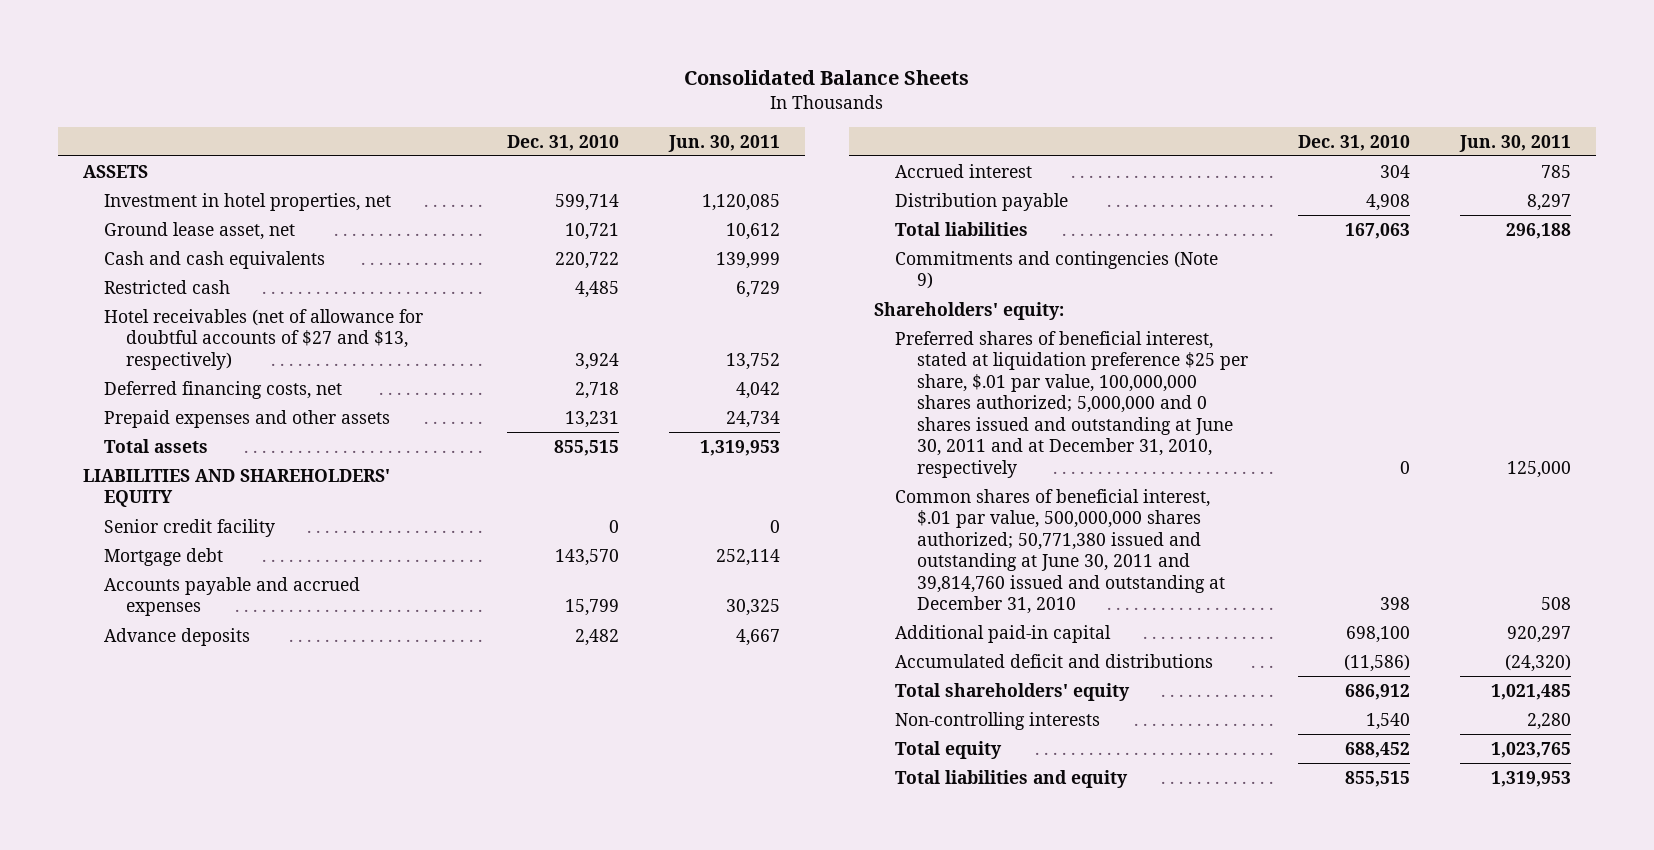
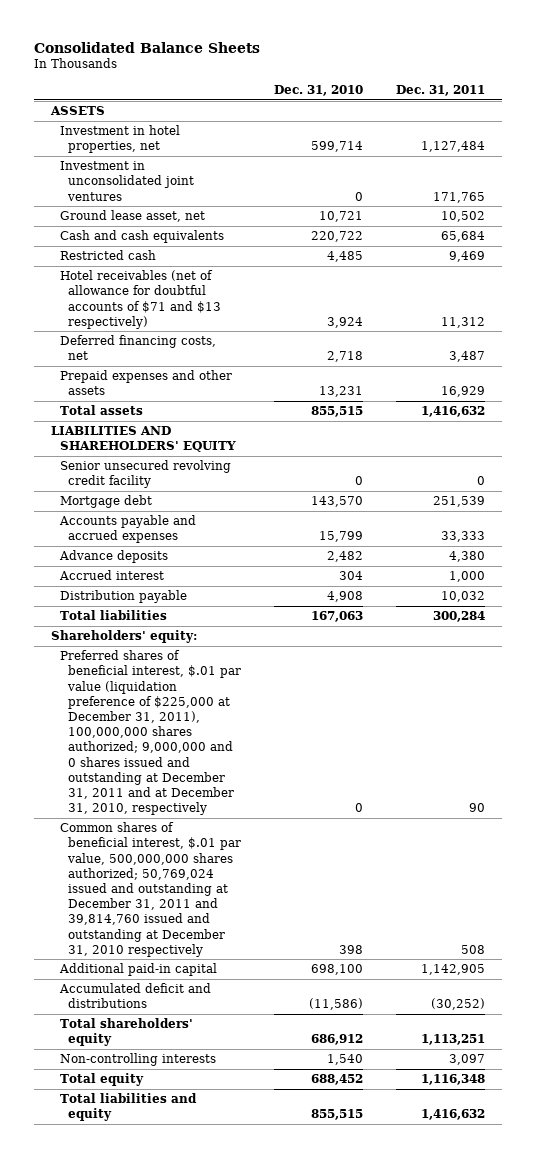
- | Dec. 31, 2010 | Jun. 30, 2011
+ | Dec. 31, 2010 | Dec. 31, 2011
+ Investment in unconsolidated joint ventures | 0 | 171,765
- Hotel receivables (net of allowance for doubtful accounts of $27 and $13, respectively) | 3,924 | 13,752
+ Hotel receivables (net of allowance for doubtful accounts of $71 and $13 respectively) | 3,924 | 11,312
- Senior credit facility | 0 | 0
+ Senior unsecured revolving credit facility | 0 | 0
- Commitments and contingencies (Note 9)
- Preferred shares of beneficial interest, stated at liquidation preference $25 per share, $.01 par value, 100,000,000 shares authorized; 5,000,000 and 0 shares issued and outstanding at June 30, 2011 and at December 31, 2010, respectively | 0 | 125,000
- Common shares of beneficial interest, $.01 par value, 500,000,000 shares authorized; 50,771,380 issued and outstanding at June 30, 2011 and 39,814,760 issued and outstanding at December 31, 2010 | 398 | 508
+ Preferred shares of beneficial interest, $.01 par value (liquidation preference of $225,000 at December 31, 2011), 100,000,000 shares authorized; 9,000,000 and 0 shares issued and outstanding at December 31, 2011 and at December 31, 2010, respectively | 0 | 90
+ Common shares of beneficial interest, $.01 par value, 500,000,000 shares authorized; 50,769,024 issued and outstanding at December 31, 2011 and 39,814,760 issued and outstanding at December 31, 2010 respectively | 398 | 508

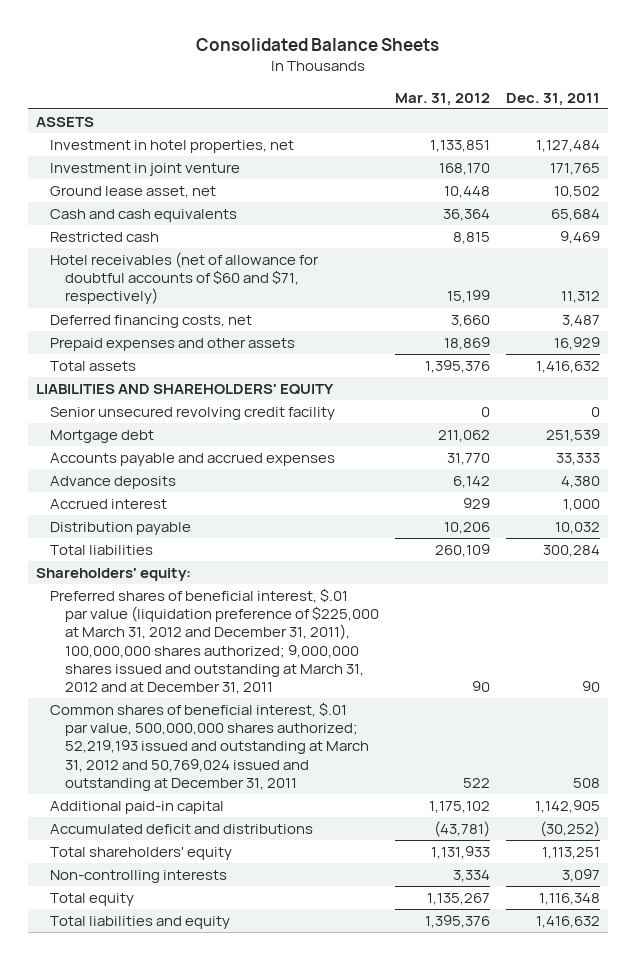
- | Dec. 31, 2010 | Dec. 31, 2011
+ | Mar. 31, 2012 | Dec. 31, 2011
- Investment in unconsolidated joint ventures | 0 | 171,765
+ Investment in joint venture | 168,170 | 171,765
- Hotel receivables (net of allowance for doubtful accounts of $71 and $13 respectively) | 3,924 | 11,312
+ Hotel receivables (net of allowance for doubtful accounts of $60 and $71, respectively) | 15,199 | 11,312
- Preferred shares of beneficial interest, $.01 par value (liquidation preference of $225,000 at December 31, 2011), 100,000,000 shares authorized; 9,000,000 and 0 shares issued and outstanding at December 31, 2011 and at December 31, 2010, respectively | 0 | 90
- Common shares of beneficial interest, $.01 par value, 500,000,000 shares authorized; 50,769,024 issued and outstanding at December 31, 2011 and 39,814,760 issued and outstanding at December 31, 2010 respectively | 398 | 508
+ Preferred shares of beneficial interest, $.01 par value (liquidation preference of $225,000 at March 31, 2012 and December 31, 2011), 100,000,000 shares authorized; 9,000,000 shares issued and outstanding at March 31, 2012 and at December 31, 2011 | 90 | 90
+ Common shares of beneficial interest, $.01 par value, 500,000,000 shares authorized; 52,219,193 issued and outstanding at March 31, 2012 and 50,769,024 issued and outstanding at December 31, 2011 | 522 | 508

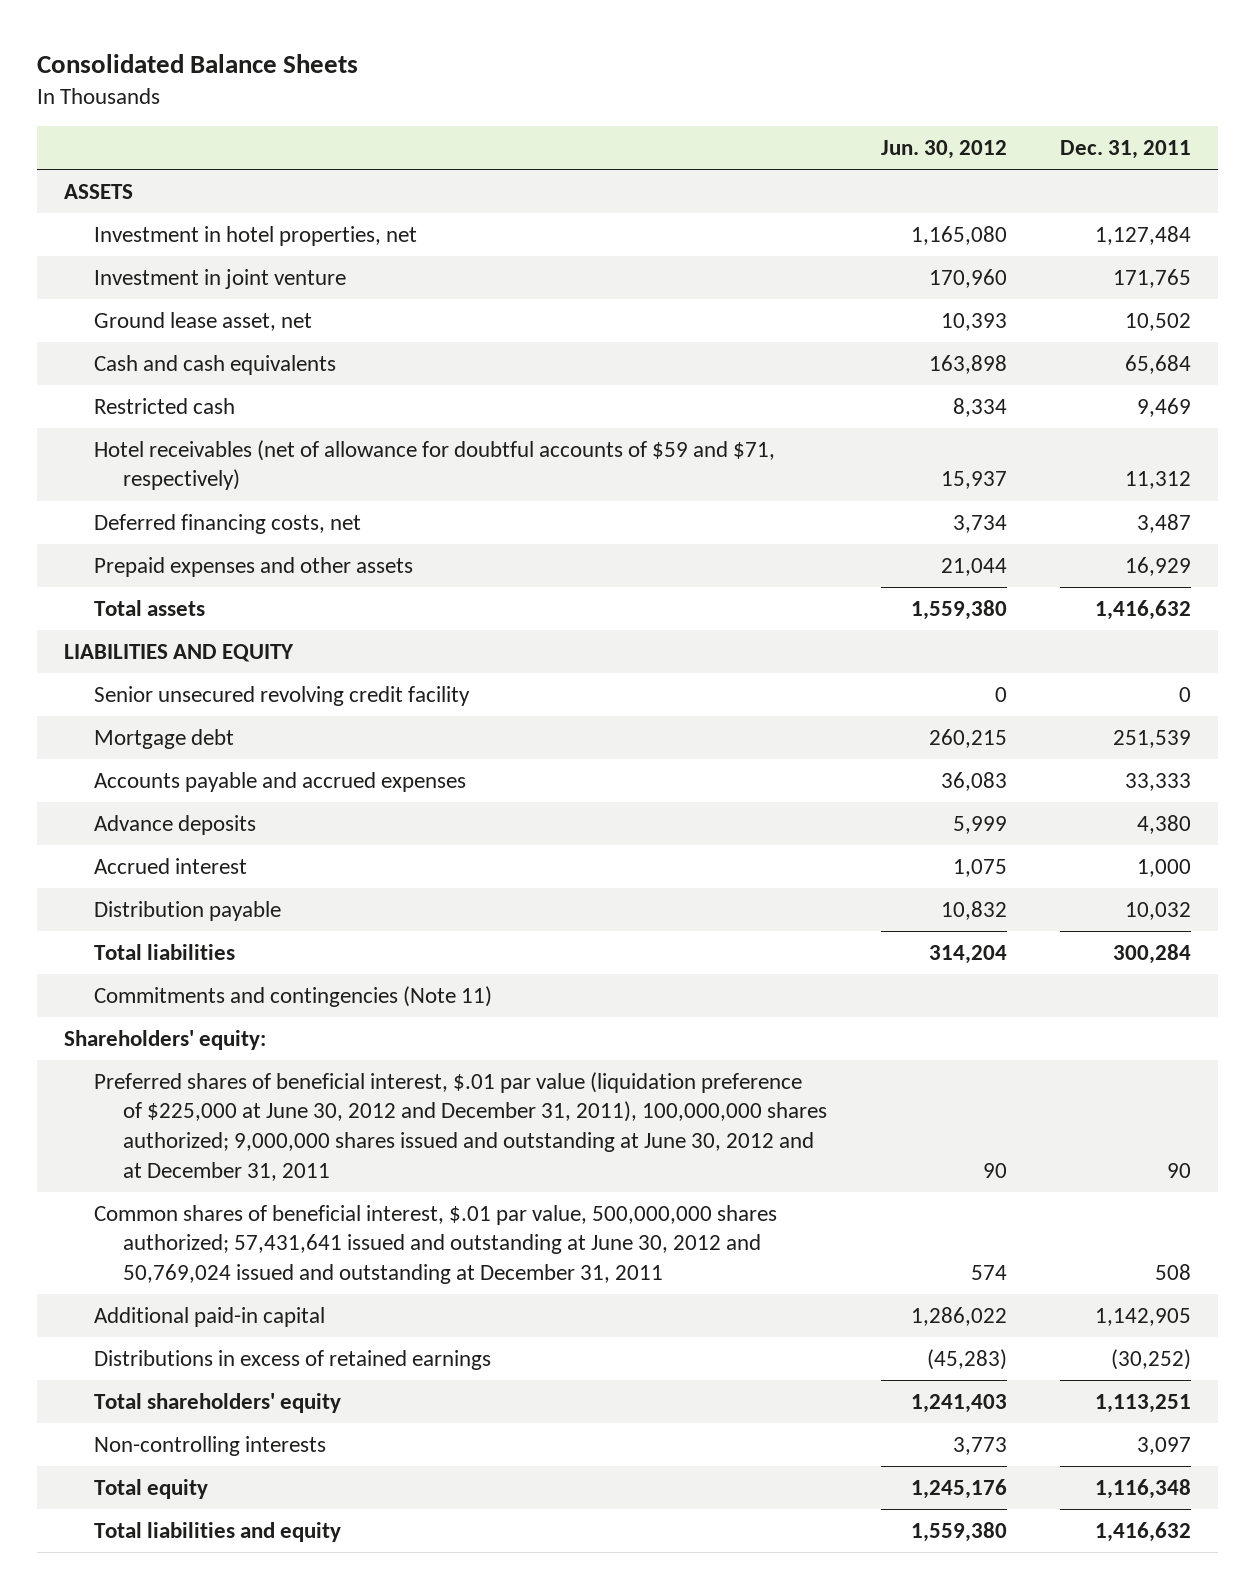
- | Mar. 31, 2012 | Dec. 31, 2011
+ | Jun. 30, 2012 | Dec. 31, 2011
- Hotel receivables (net of allowance for doubtful accounts of $60 and $71, respectively) | 15,199 | 11,312
+ Hotel receivables (net of allowance for doubtful accounts of $59 and $71, respectively) | 15,937 | 11,312
- LIABILITIES AND SHAREHOLDERS' EQUITY
+ LIABILITIES AND EQUITY
+ Commitments and contingencies (Note 11)
- Preferred shares of beneficial interest, $.01 par value (liquidation preference of $225,000 at March 31, 2012 and December 31, 2011), 100,000,000 shares authorized; 9,000,000 shares issued and outstanding at March 31, 2012 and at December 31, 2011 | 90 | 90
- Common shares of beneficial interest, $.01 par value, 500,000,000 shares authorized; 52,219,193 issued and outstanding at March 31, 2012 and 50,769,024 issued and outstanding at December 31, 2011 | 522 | 508
+ Preferred shares of beneficial interest, $.01 par value (liquidation preference of $225,000 at June 30, 2012 and December 31, 2011), 100,000,000 shares authorized; 9,000,000 shares issued and outstanding at June 30, 2012 and at December 31, 2011 | 90 | 90
+ Common shares of beneficial interest, $.01 par value, 500,000,000 shares authorized; 57,431,641 issued and outstanding at June 30, 2012 and 50,769,024 issued and outstanding at December 31, 2011 | 574 | 508
- Accumulated deficit and distributions | (43,781) | (30,252)
+ Distributions in excess of retained earnings | (45,283) | (30,252)

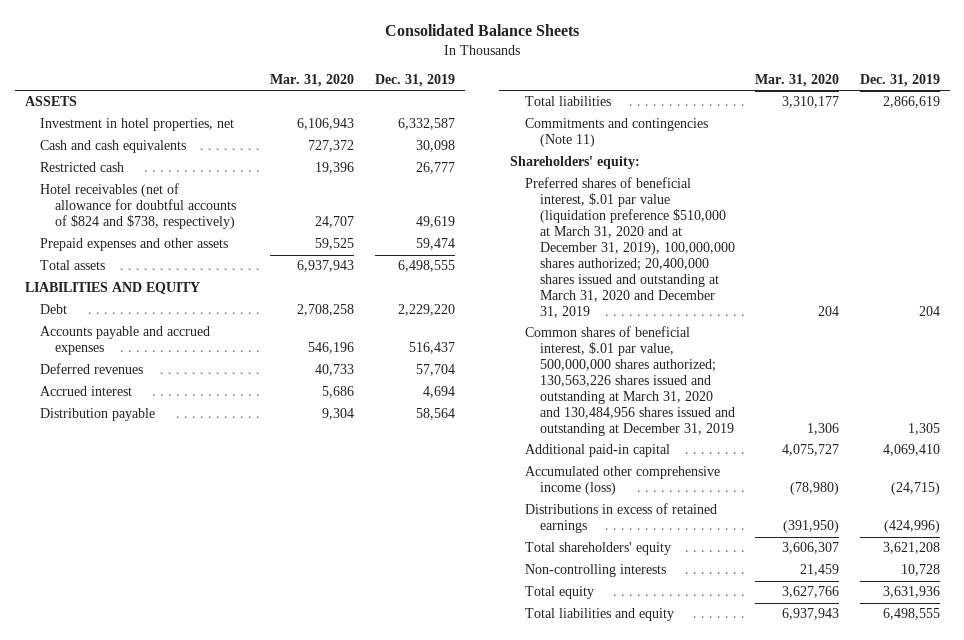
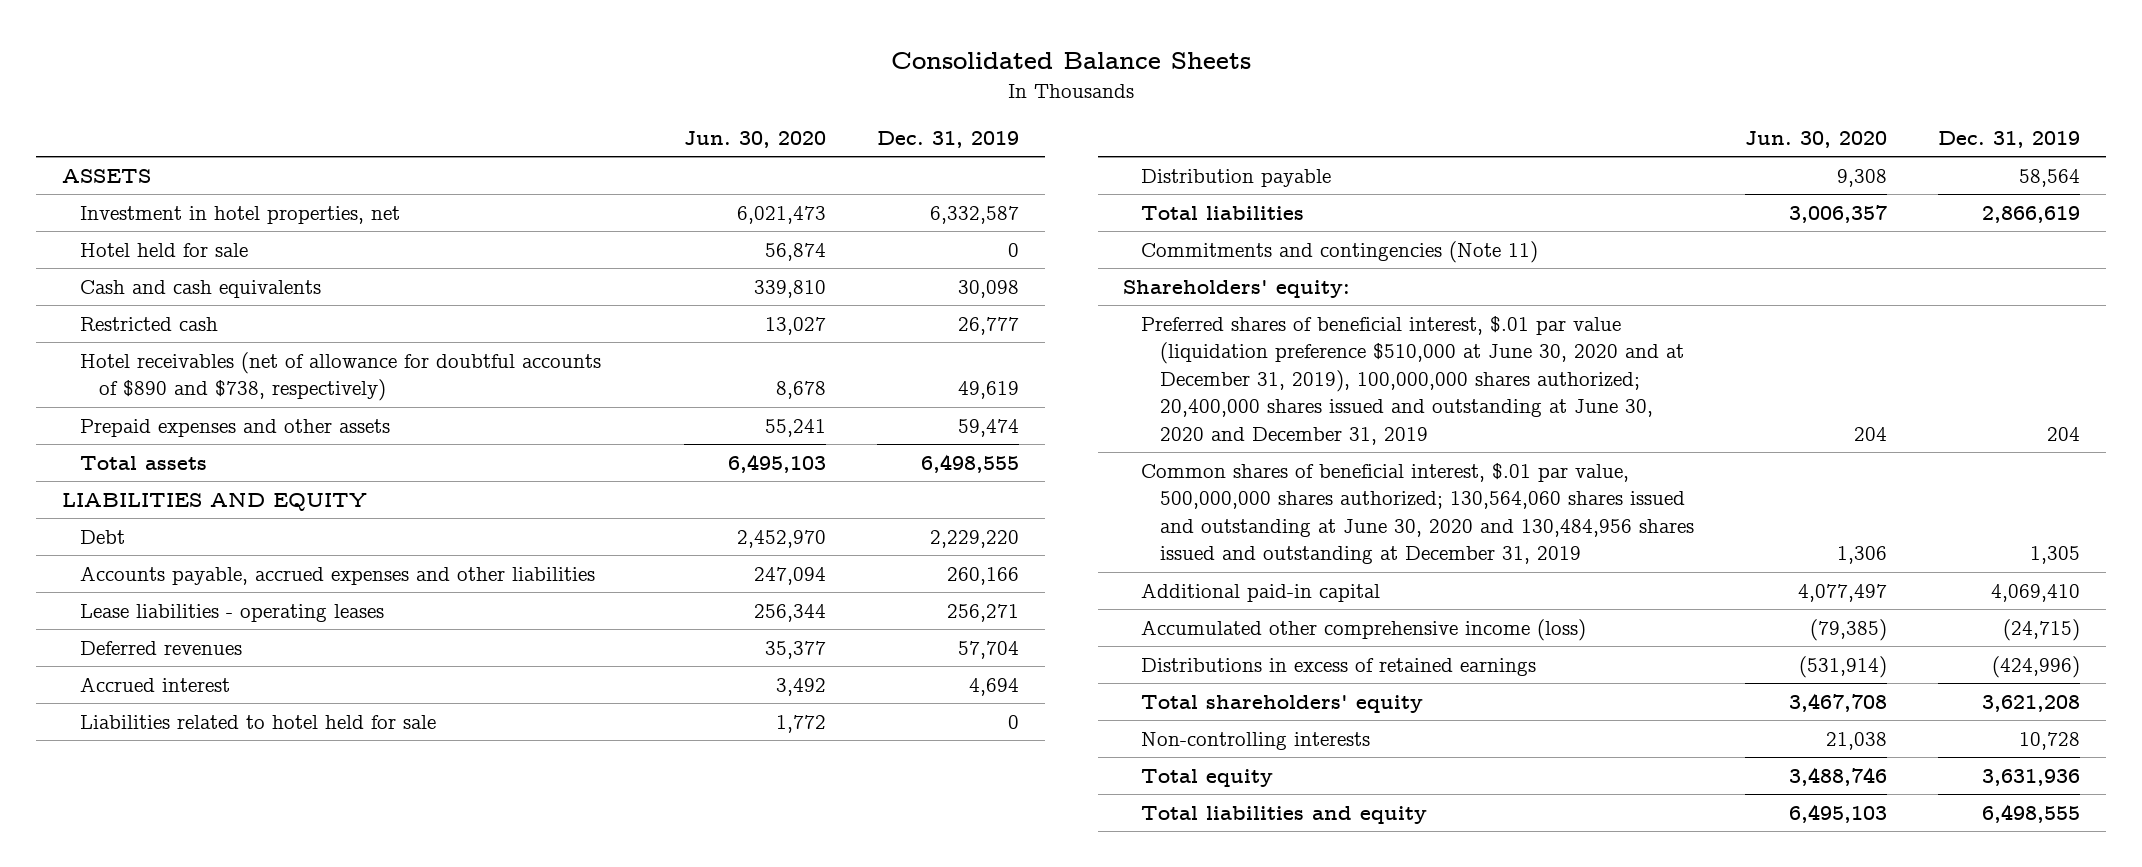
- | Mar. 31, 2020 | Dec. 31, 2019
+ | Jun. 30, 2020 | Dec. 31, 2019
+ Hotel held for sale | 56,874 | 0
- Hotel receivables (net of allowance for doubtful accounts of $824 and $738, respectively) | 24,707 | 49,619
+ Hotel receivables (net of allowance for doubtful accounts of $890 and $738, respectively) | 8,678 | 49,619
- Accounts payable and accrued expenses | 546,196 | 516,437
+ Accounts payable, accrued expenses and other liabilities | 247,094 | 260,166
+ Lease liabilities - operating leases | 256,344 | 256,271
+ Liabilities related to hotel held for sale | 1,772 | 0
- Preferred shares of beneficial interest, $.01 par value (liquidation preference $510,000 at March 31, 2020 and at December 31, 2019), 100,000,000 shares authorized; 20,400,000 shares issued and outstanding at March 31, 2020 and December 31, 2019 | 204 | 204
- Common shares of beneficial interest, $.01 par value, 500,000,000 shares authorized; 130,563,226 shares issued and outstanding at March 31, 2020 and 130,484,956 shares issued and outstanding at December 31, 2019 | 1,306 | 1,305
+ Preferred shares of beneficial interest, $.01 par value (liquidation preference $510,000 at June 30, 2020 and at December 31, 2019), 100,000,000 shares authorized; 20,400,000 shares issued and outstanding at June 30, 2020 and December 31, 2019 | 204 | 204
+ Common shares of beneficial interest, $.01 par value, 500,000,000 shares authorized; 130,564,060 shares issued and outstanding at June 30, 2020 and 130,484,956 shares issued and outstanding at December 31, 2019 | 1,306 | 1,305

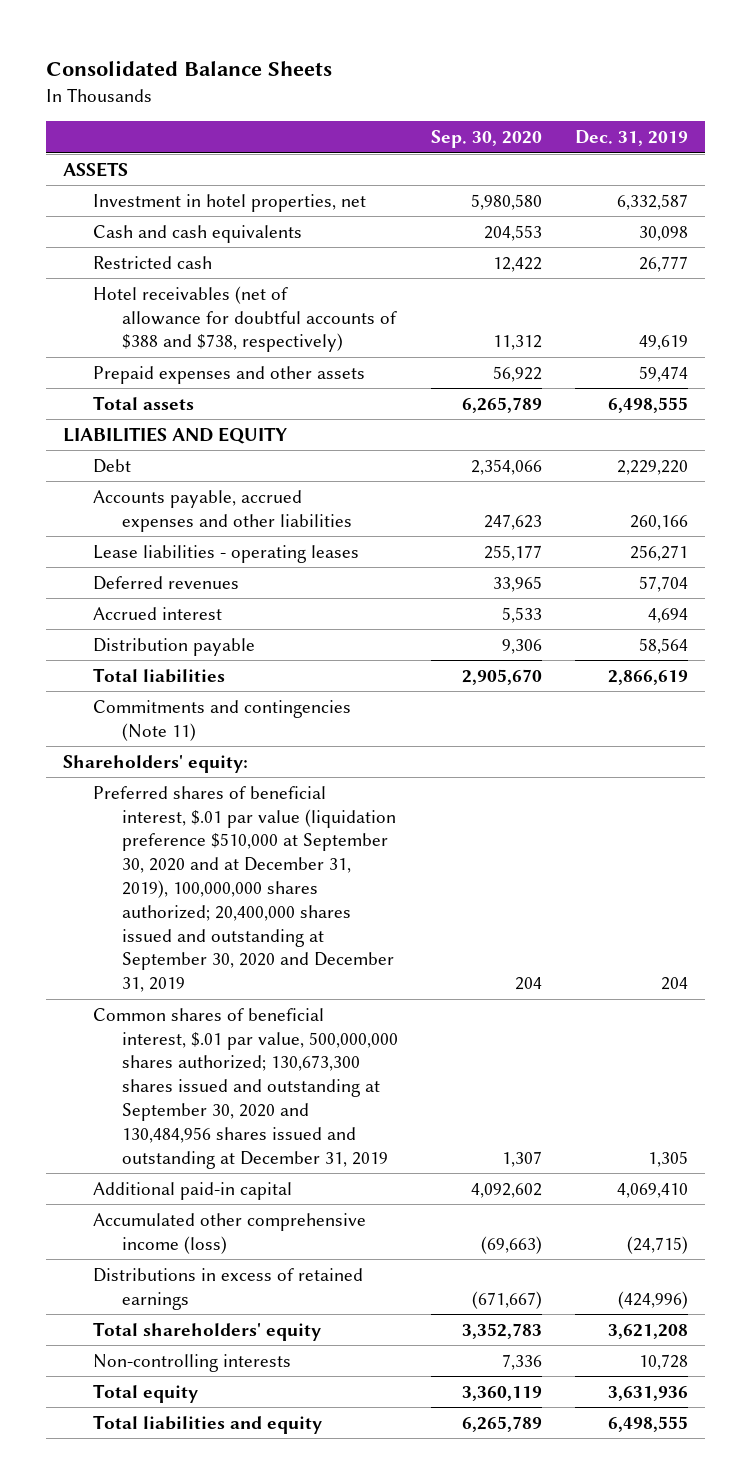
- | Jun. 30, 2020 | Dec. 31, 2019
+ | Sep. 30, 2020 | Dec. 31, 2019
- Hotel held for sale | 56,874 | 0
- Hotel receivables (net of allowance for doubtful accounts of $890 and $738, respectively) | 8,678 | 49,619
+ Hotel receivables (net of allowance for doubtful accounts of $388 and $738, respectively) | 11,312 | 49,619
- Liabilities related to hotel held for sale | 1,772 | 0
- Preferred shares of beneficial interest, $.01 par value (liquidation preference $510,000 at June 30, 2020 and at December 31, 2019), 100,000,000 shares authorized; 20,400,000 shares issued and outstanding at June 30, 2020 and December 31, 2019 | 204 | 204
- Common shares of beneficial interest, $.01 par value, 500,000,000 shares authorized; 130,564,060 shares issued and outstanding at June 30, 2020 and 130,484,956 shares issued and outstanding at December 31, 2019 | 1,306 | 1,305
+ Preferred shares of beneficial interest, $.01 par value (liquidation preference $510,000 at September 30, 2020 and at December 31, 2019), 100,000,000 shares authorized; 20,400,000 shares issued and outstanding at September 30, 2020 and December 31, 2019 | 204 | 204
+ Common shares of beneficial interest, $.01 par value, 500,000,000 shares authorized; 130,673,300 shares issued and outstanding at September 30, 2020 and 130,484,956 shares issued and outstanding at December 31, 2019 | 1,307 | 1,305

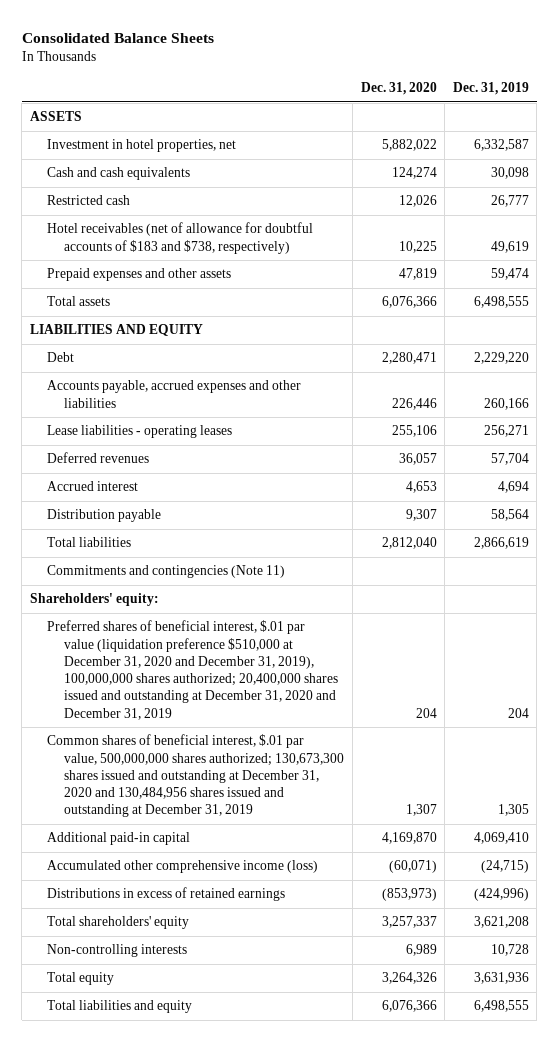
- | Sep. 30, 2020 | Dec. 31, 2019
+ | Dec. 31, 2020 | Dec. 31, 2019
- Hotel receivables (net of allowance for doubtful accounts of $388 and $738, respectively) | 11,312 | 49,619
+ Hotel receivables (net of allowance for doubtful accounts of $183 and $738, respectively) | 10,225 | 49,619
- Preferred shares of beneficial interest, $.01 par value (liquidation preference $510,000 at September 30, 2020 and at December 31, 2019), 100,000,000 shares authorized; 20,400,000 shares issued and outstanding at September 30, 2020 and December 31, 2019 | 204 | 204
- Common shares of beneficial interest, $.01 par value, 500,000,000 shares authorized; 130,673,300 shares issued and outstanding at September 30, 2020 and 130,484,956 shares issued and outstanding at December 31, 2019 | 1,307 | 1,305
+ Preferred shares of beneficial interest, $.01 par value (liquidation preference $510,000 at December 31, 2020 and December 31, 2019), 100,000,000 shares authorized; 20,400,000 shares issued and outstanding at December 31, 2020 and December 31, 2019 | 204 | 204
+ Common shares of beneficial interest, $.01 par value, 500,000,000 shares authorized; 130,673,300 shares issued and outstanding at December 31, 2020 and 130,484,956 shares issued and outstanding at December 31, 2019 | 1,307 | 1,305

